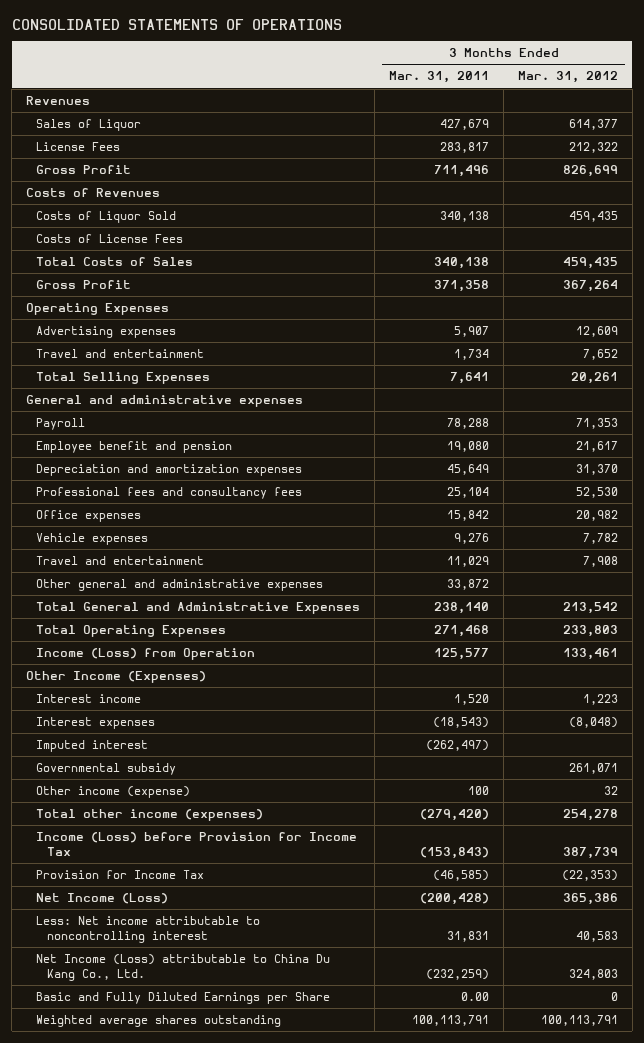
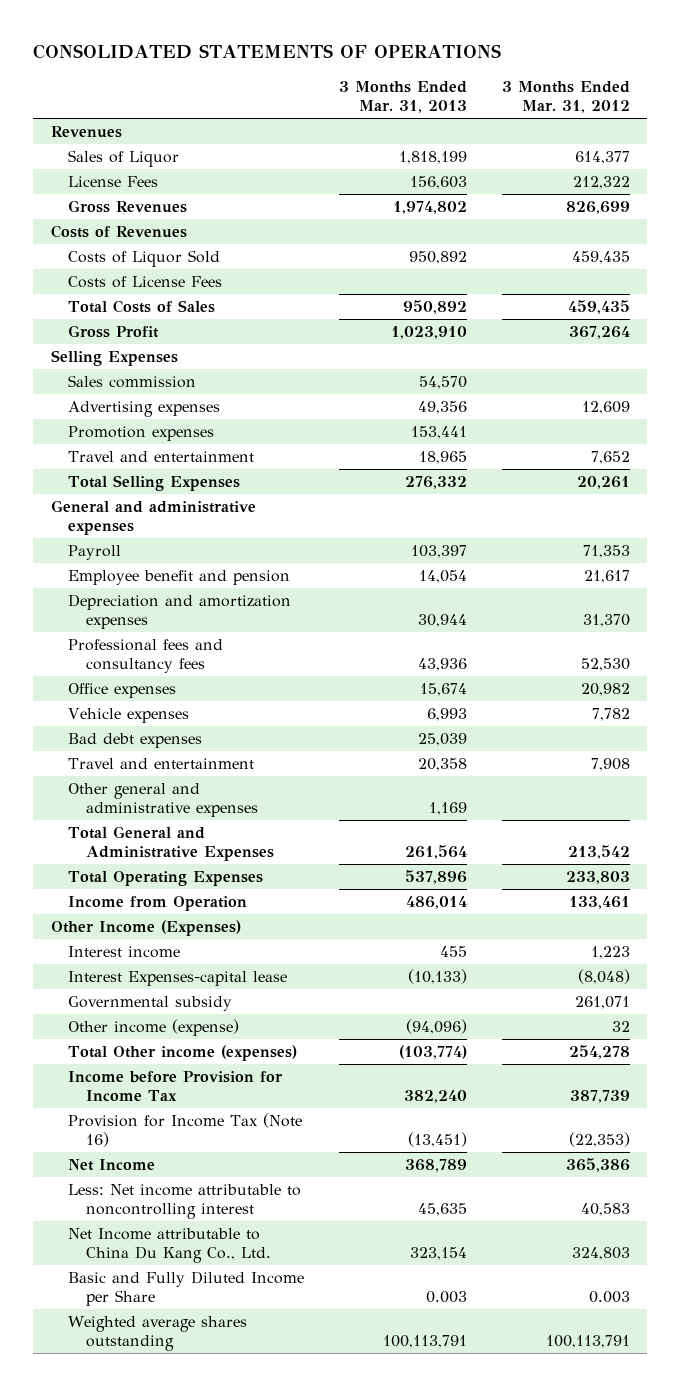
- | 3 Months Ended Mar. 31, 2011 | 3 Months Ended Mar. 31, 2012
+ | 3 Months Ended Mar. 31, 2013 | 3 Months Ended Mar. 31, 2012
- Gross Profit | 711,496 | 826,699
+ Gross Revenues | 1,974,802 | 826,699
- Operating Expenses
+ Selling Expenses
+ Sales commission | 54,570 |
+ Promotion expenses | 153,441 |
+ Bad debt expenses | 25,039 |
- Income (Loss) from Operation | 125,577 | 133,461
+ Income from Operation | 486,014 | 133,461
- Interest expenses | (18,543) | (8,048)
- Imputed interest | (262,497) |
+ Interest Expenses-capital lease | (10,133) | (8,048)
- Total other income (expenses) | (279,420) | 254,278
- Income (Loss) before Provision for Income Tax | (153,843) | 387,739
- Provision for Income Tax | (46,585) | (22,353)
- Net Income (Loss) | (200,428) | 365,386
+ Total Other income (expenses) | (103,774) | 254,278
+ Income before Provision for Income Tax | 382,240 | 387,739
+ Provision for Income Tax (Note 16) | (13,451) | (22,353)
+ Net Income | 368,789 | 365,386
- Net Income (Loss) attributable to China Du Kang Co., Ltd. | (232,259) | 324,803
- Basic and Fully Diluted Earnings per Share | 0.00 | 0
+ Net Income attributable to China Du Kang Co., Ltd. | 323,154 | 324,803
+ Basic and Fully Diluted Income per Share | 0.003 | 0.003

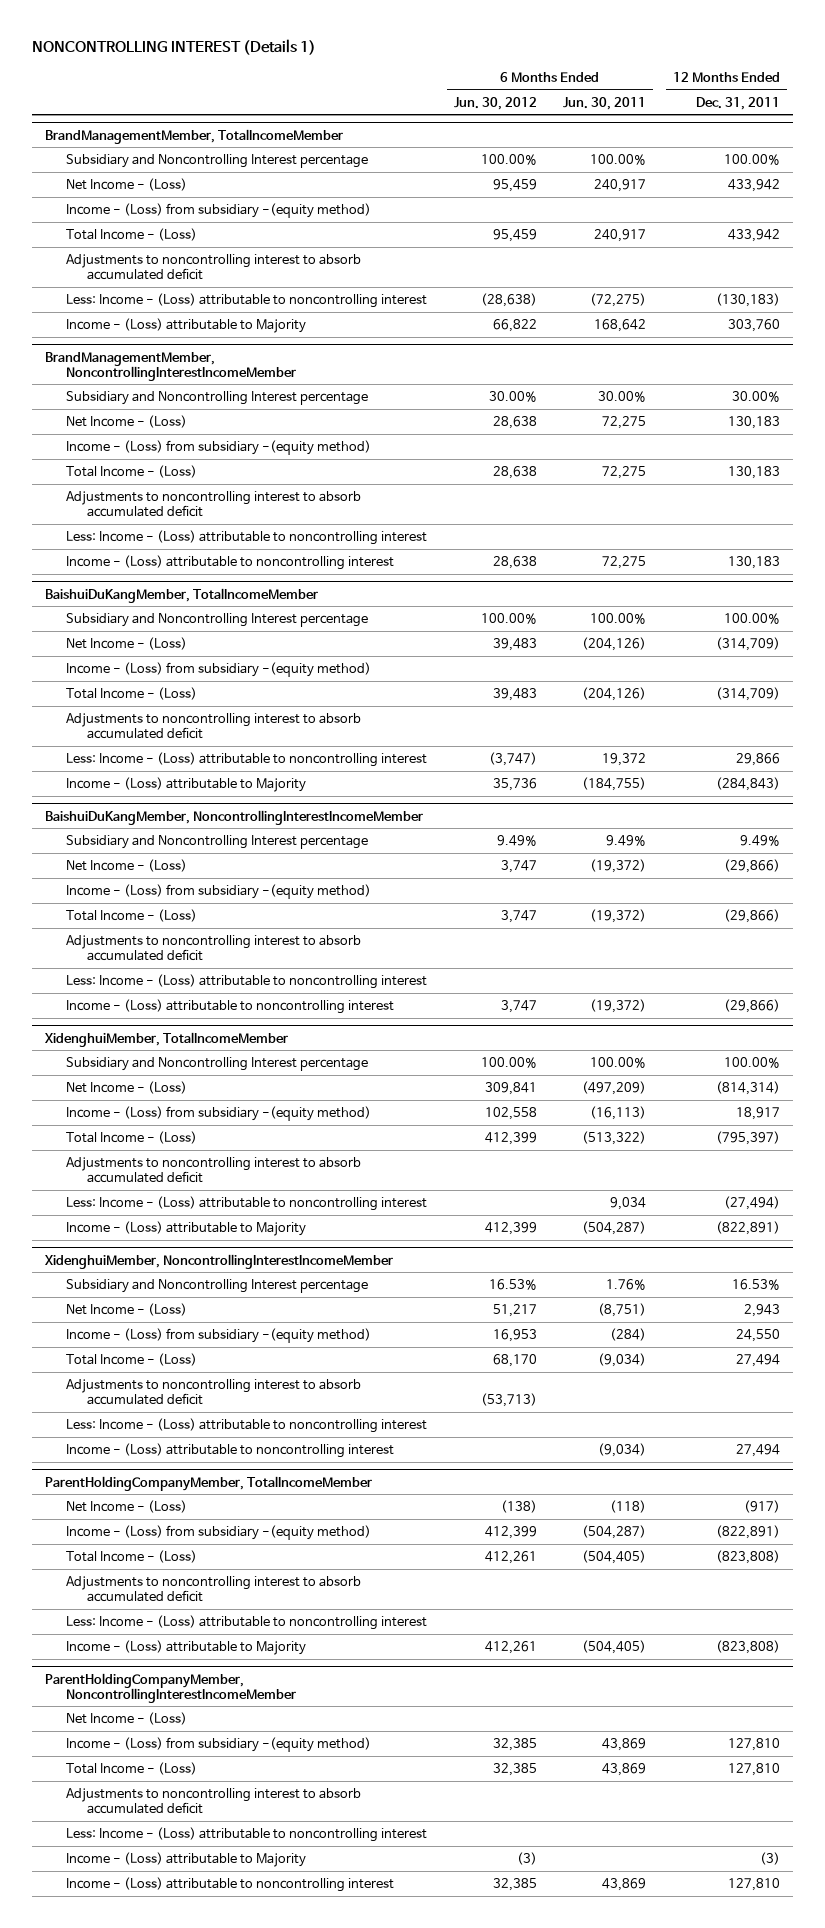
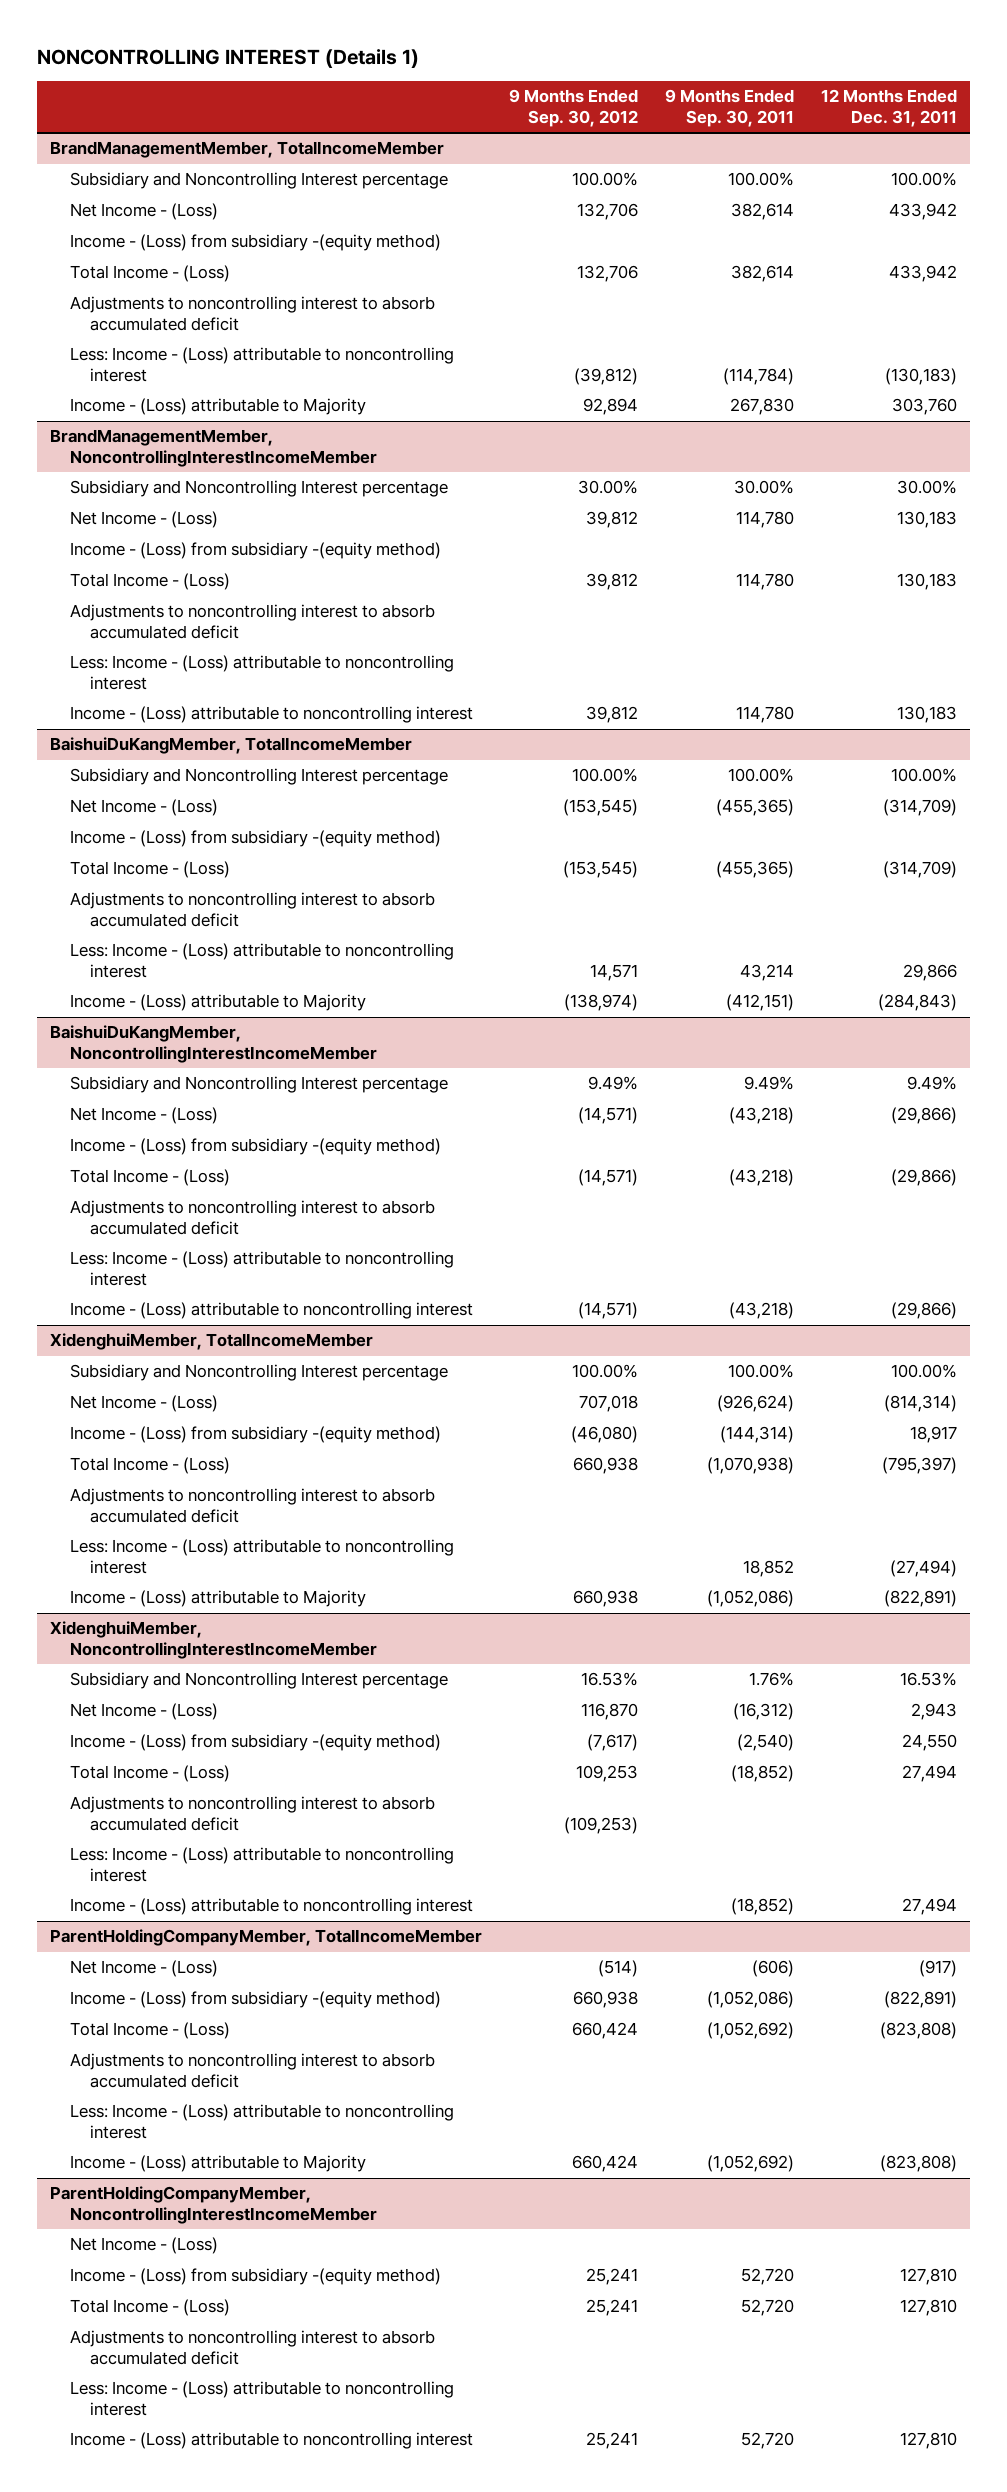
- | 6 Months Ended Jun. 30, 2012 | 6 Months Ended Jun. 30, 2011 | 12 Months Ended Dec. 31, 2011
+ | 9 Months Ended Sep. 30, 2012 | 9 Months Ended Sep. 30, 2011 | 12 Months Ended Dec. 31, 2011
@ ParentHoldingCompanyMember, NoncontrollingInterestIncomeMember
- Income - (Loss) attributable to Majority | (3) | | (3)

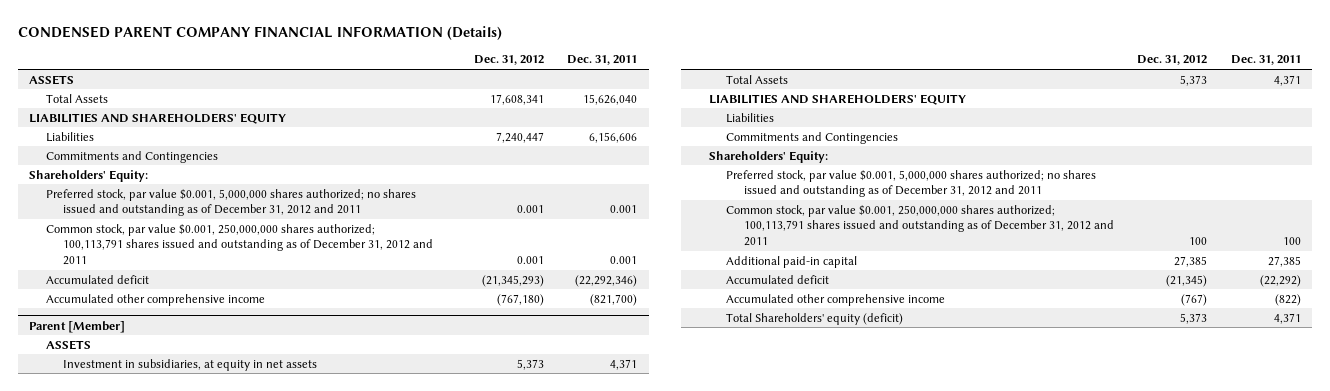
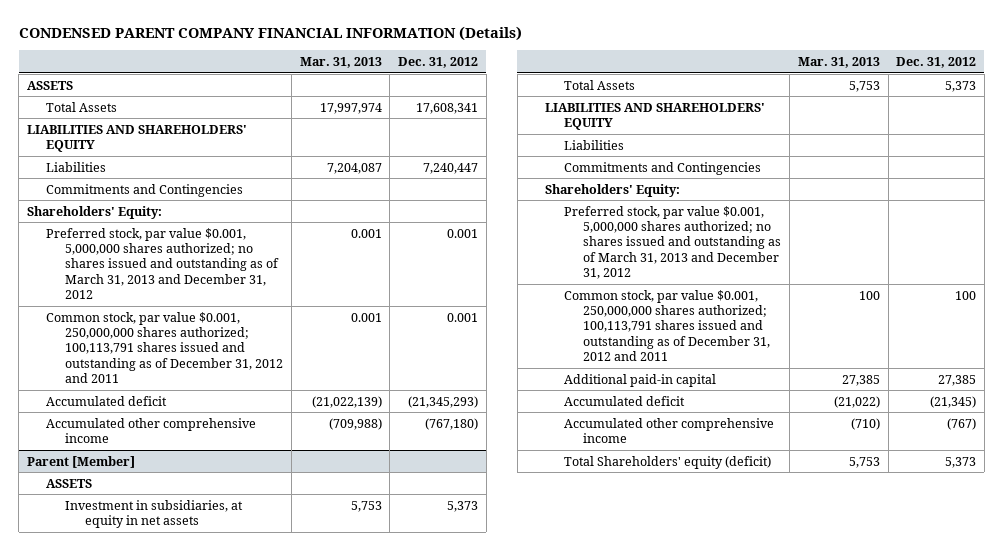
- | Dec. 31, 2012 | Dec. 31, 2011
+ | Mar. 31, 2013 | Dec. 31, 2012
- Preferred stock, par value $0.001, 5,000,000 shares authorized; no shares issued and outstanding as of December 31, 2012 and 2011 | 0.001 | 0.001
+ Preferred stock, par value $0.001, 5,000,000 shares authorized; no shares issued and outstanding as of March 31, 2013 and December 31, 2012 | 0.001 | 0.001
@ Parent [Member]
- Preferred stock, par value $0.001, 5,000,000 shares authorized; no shares issued and outstanding as of December 31, 2012 and 2011
+ Preferred stock, par value $0.001, 5,000,000 shares authorized; no shares issued and outstanding as of March 31, 2013 and December 31, 2012

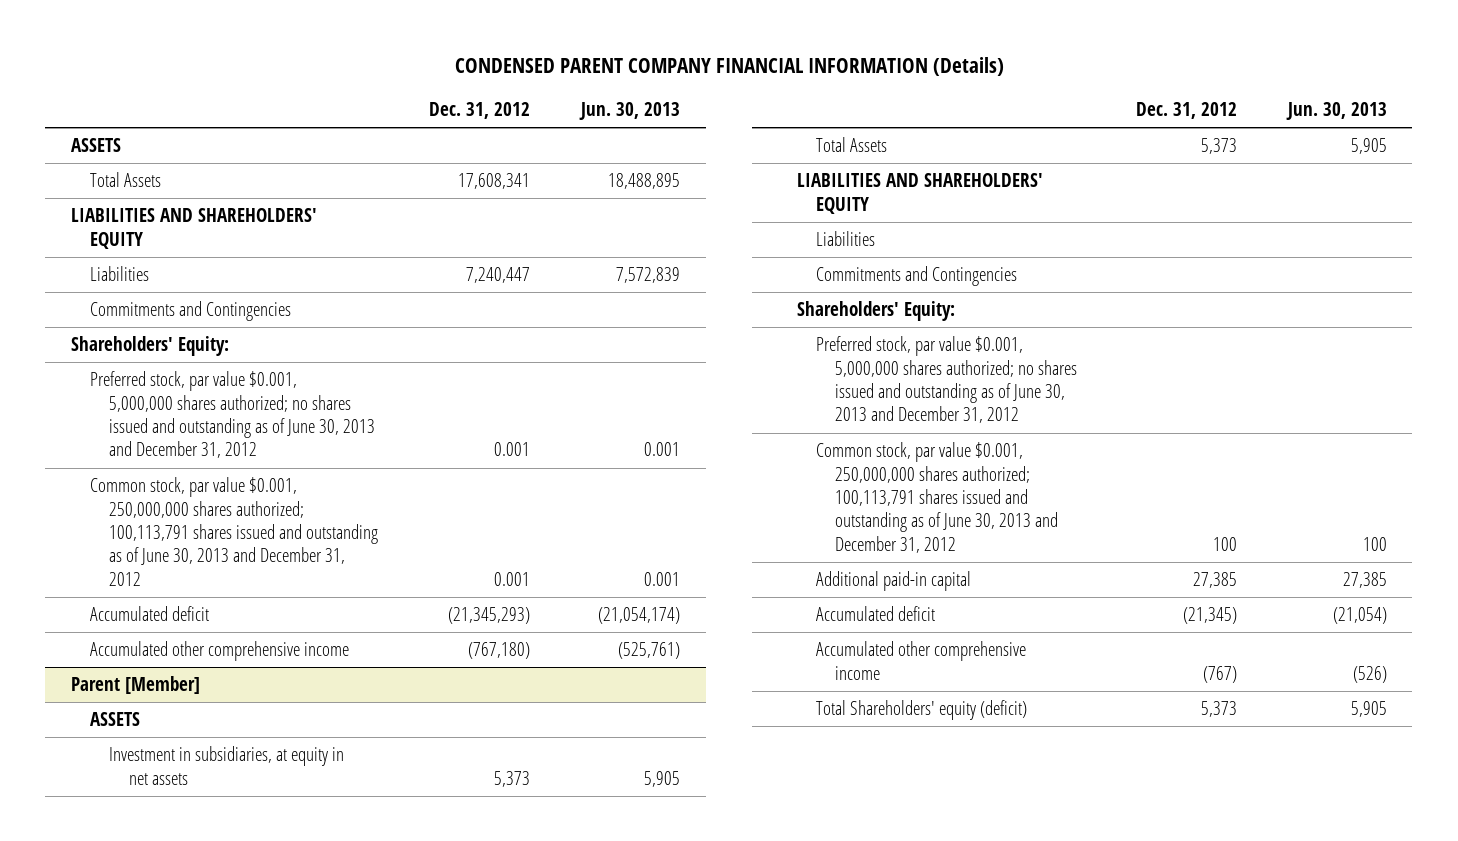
- | Mar. 31, 2013 | Dec. 31, 2012
+ | Dec. 31, 2012 | Jun. 30, 2013
- Preferred stock, par value $0.001, 5,000,000 shares authorized; no shares issued and outstanding as of March 31, 2013 and December 31, 2012 | 0.001 | 0.001
- Common stock, par value $0.001, 250,000,000 shares authorized; 100,113,791 shares issued and outstanding as of December 31, 2012 and 2011 | 0.001 | 0.001
+ Preferred stock, par value $0.001, 5,000,000 shares authorized; no shares issued and outstanding as of June 30, 2013 and December 31, 2012 | 0.001 | 0.001
+ Common stock, par value $0.001, 250,000,000 shares authorized; 100,113,791 shares issued and outstanding as of June 30, 2013 and December 31, 2012 | 0.001 | 0.001
@ Parent [Member]
- Preferred stock, par value $0.001, 5,000,000 shares authorized; no shares issued and outstanding as of March 31, 2013 and December 31, 2012
- Common stock, par value $0.001, 250,000,000 shares authorized; 100,113,791 shares issued and outstanding as of December 31, 2012 and 2011 | 100 | 100
+ Preferred stock, par value $0.001, 5,000,000 shares authorized; no shares issued and outstanding as of June 30, 2013 and December 31, 2012
+ Common stock, par value $0.001, 250,000,000 shares authorized; 100,113,791 shares issued and outstanding as of June 30, 2013 and December 31, 2012 | 100 | 100

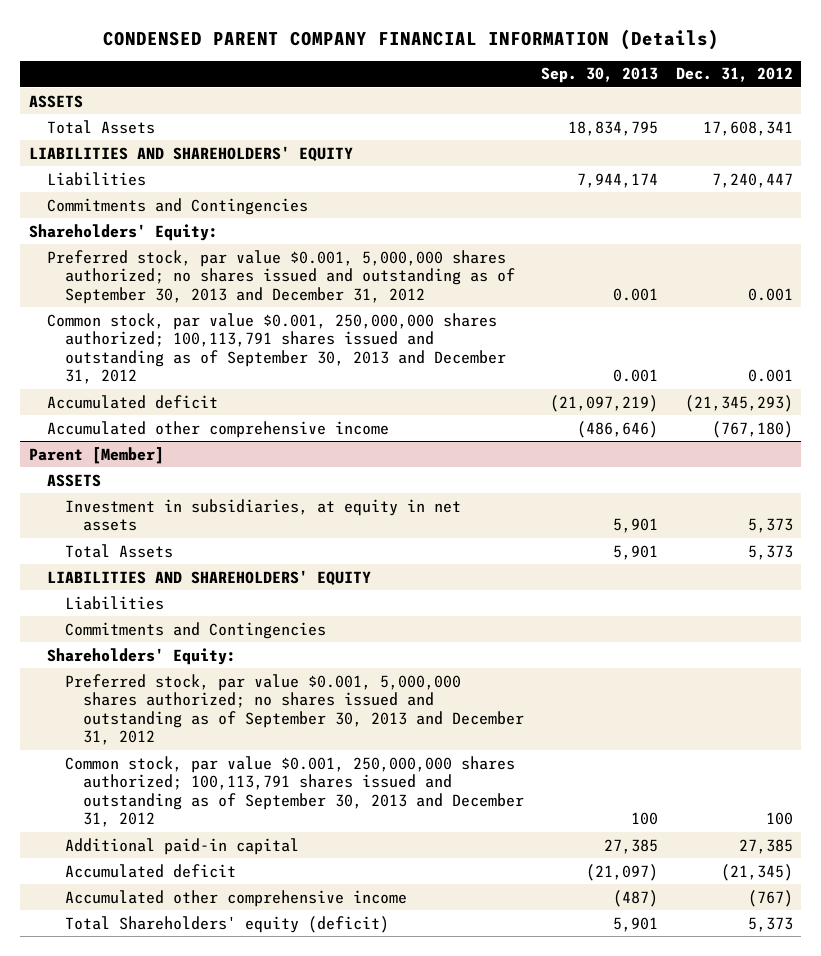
- | Dec. 31, 2012 | Jun. 30, 2013
+ | Sep. 30, 2013 | Dec. 31, 2012
- Preferred stock, par value $0.001, 5,000,000 shares authorized; no shares issued and outstanding as of June 30, 2013 and December 31, 2012 | 0.001 | 0.001
- Common stock, par value $0.001, 250,000,000 shares authorized; 100,113,791 shares issued and outstanding as of June 30, 2013 and December 31, 2012 | 0.001 | 0.001
+ Preferred stock, par value $0.001, 5,000,000 shares authorized; no shares issued and outstanding as of September 30, 2013 and December 31, 2012 | 0.001 | 0.001
+ Common stock, par value $0.001, 250,000,000 shares authorized; 100,113,791 shares issued and outstanding as of September 30, 2013 and December 31, 2012 | 0.001 | 0.001
@ Parent [Member]
- Preferred stock, par value $0.001, 5,000,000 shares authorized; no shares issued and outstanding as of June 30, 2013 and December 31, 2012
- Common stock, par value $0.001, 250,000,000 shares authorized; 100,113,791 shares issued and outstanding as of June 30, 2013 and December 31, 2012 | 100 | 100
+ Preferred stock, par value $0.001, 5,000,000 shares authorized; no shares issued and outstanding as of September 30, 2013 and December 31, 2012
+ Common stock, par value $0.001, 250,000,000 shares authorized; 100,113,791 shares issued and outstanding as of September 30, 2013 and December 31, 2012 | 100 | 100

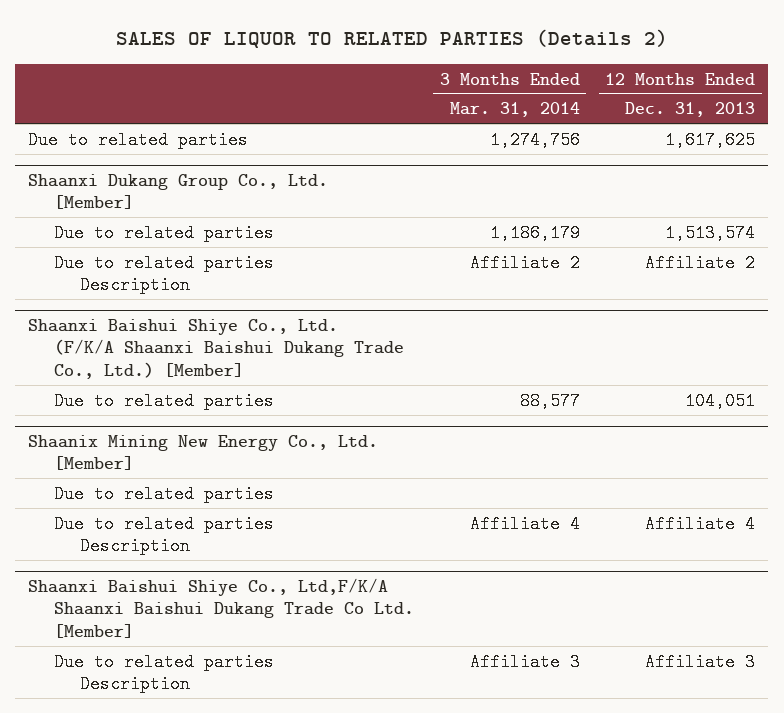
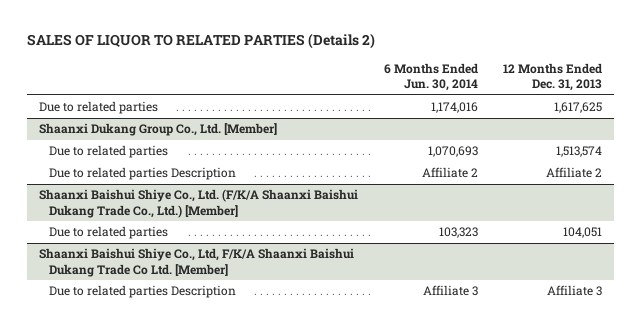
- | 3 Months Ended Mar. 31, 2014 | 12 Months Ended Dec. 31, 2013
+ | 6 Months Ended Jun. 30, 2014 | 12 Months Ended Dec. 31, 2013
- Shaanix Mining New Energy Co., Ltd. [Member]
- Due to related parties
- Due to related parties Description | Affiliate 4 | Affiliate 4
- Shaanxi Baishui Shiye Co., Ltd,F/K/A Shaanxi Baishui Dukang Trade Co Ltd. [Member]
+ Shaanxi Baishui Shiye Co., Ltd, F/K/A Shaanxi Baishui Dukang Trade Co Ltd. [Member]

